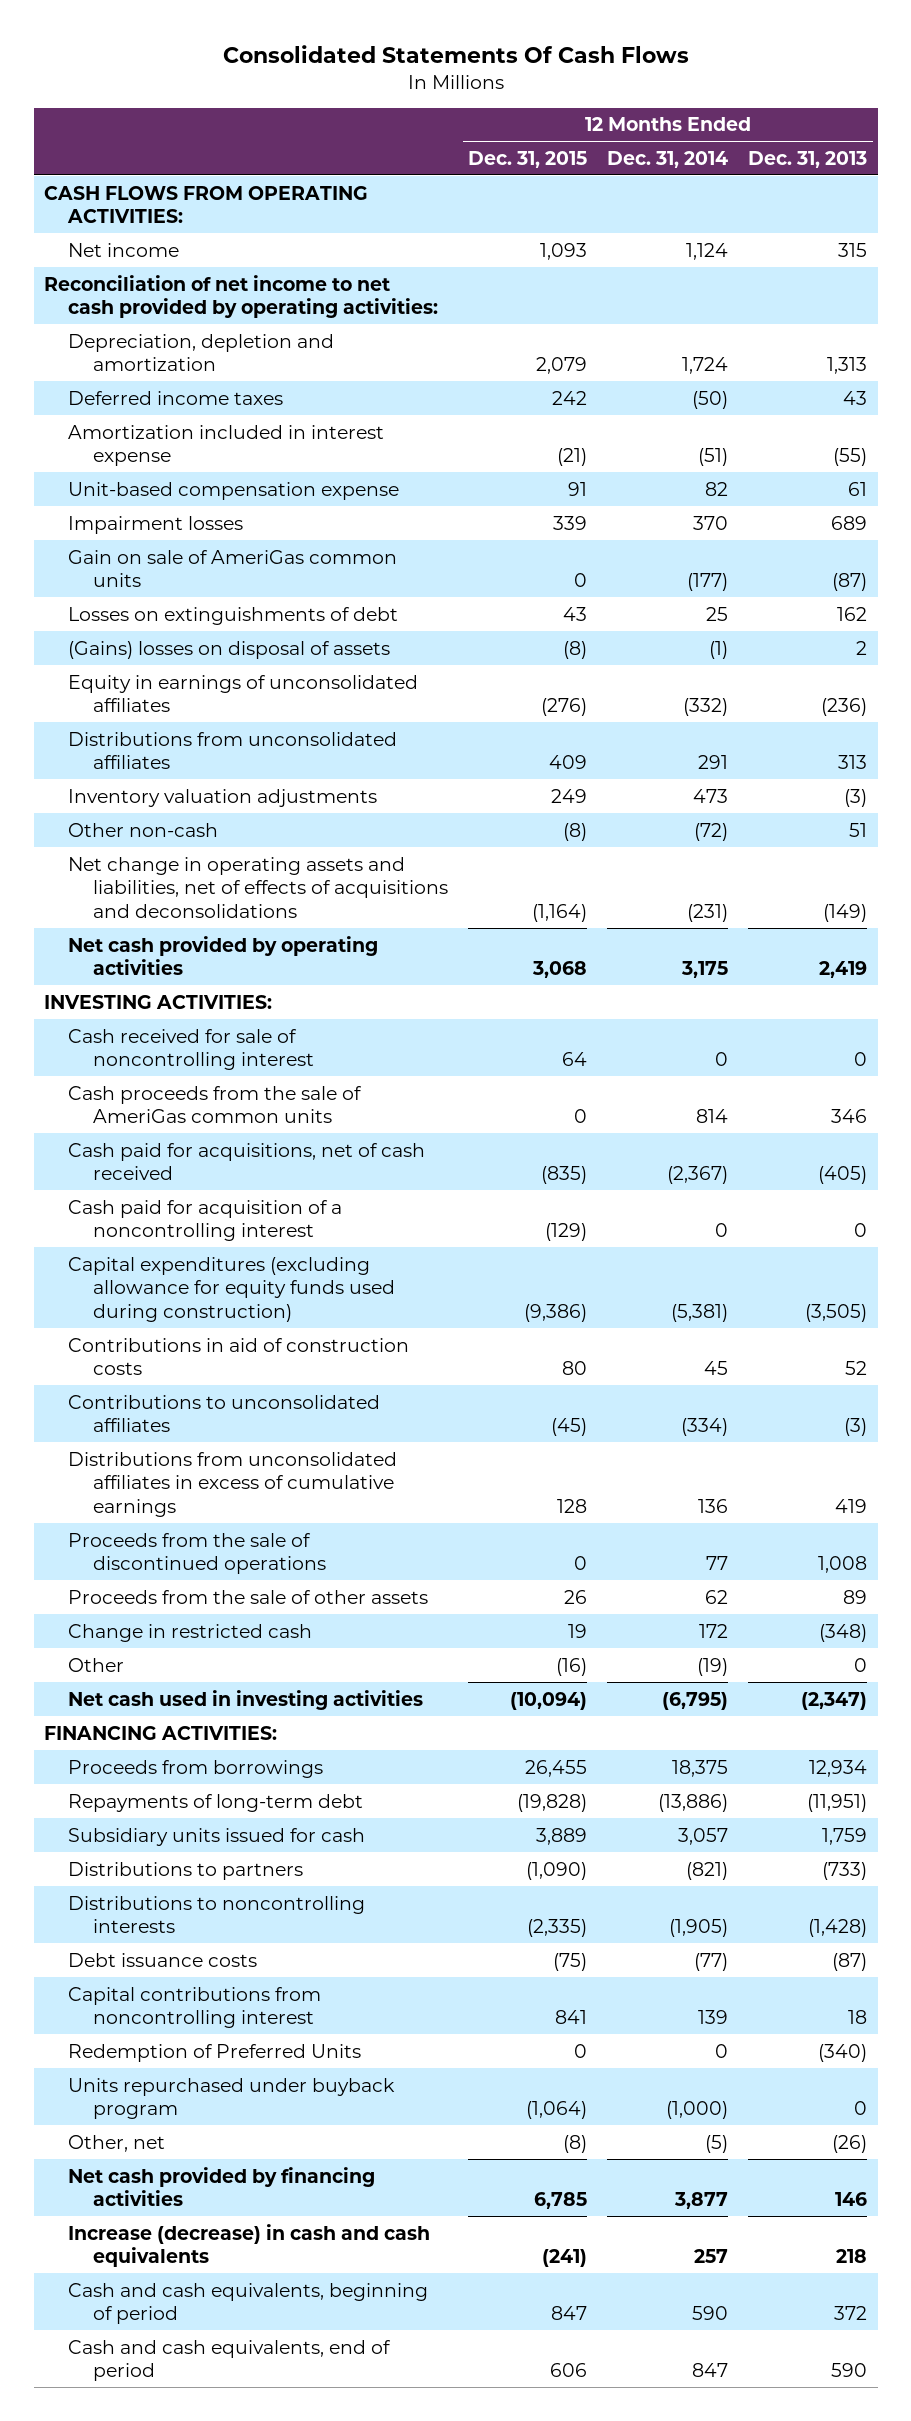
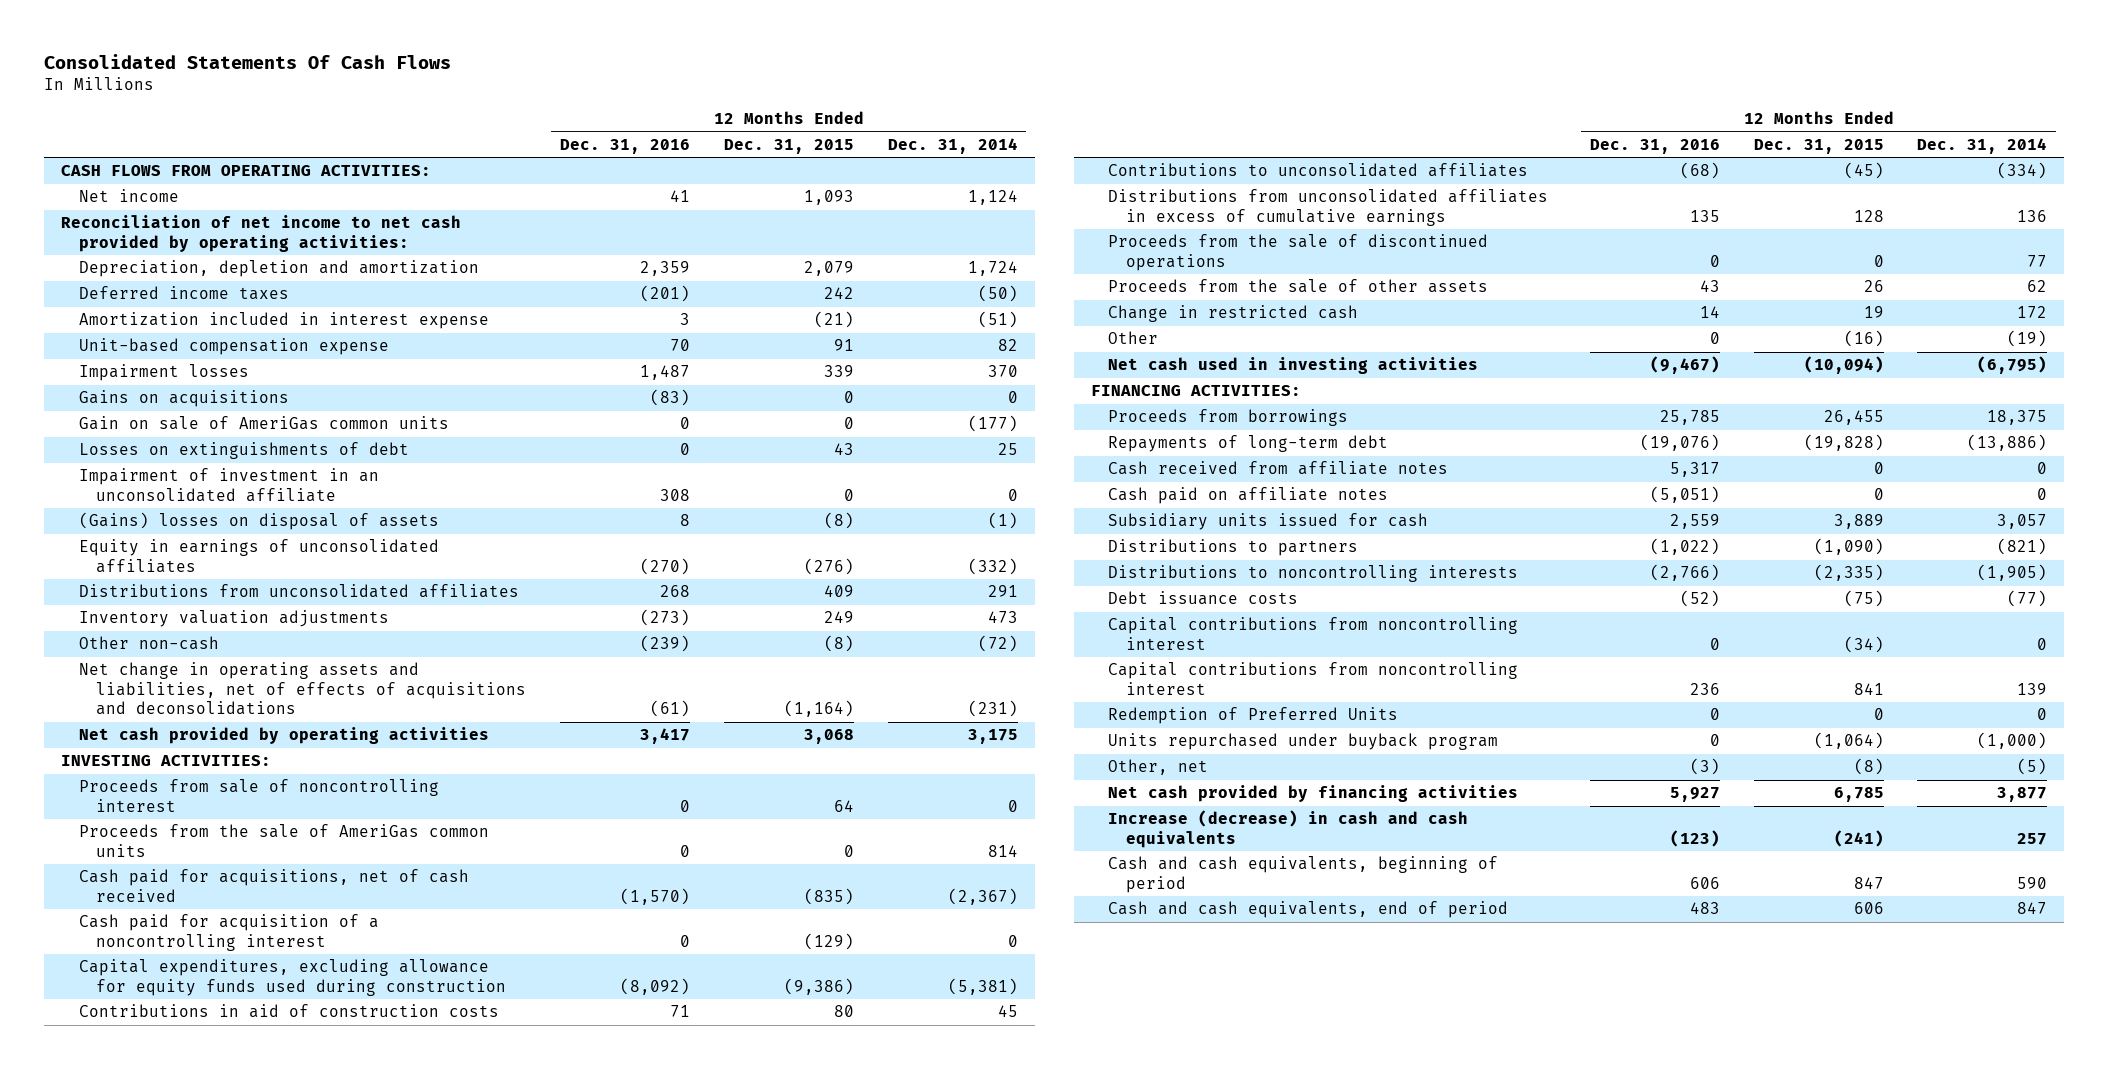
- | 12 Months Ended Dec. 31, 2015 | 12 Months Ended Dec. 31, 2014 | 12 Months Ended Dec. 31, 2013
+ | 12 Months Ended Dec. 31, 2016 | 12 Months Ended Dec. 31, 2015 | 12 Months Ended Dec. 31, 2014
+ Gains on acquisitions | (83) | 0 | 0
+ Impairment of investment in an unconsolidated affiliate | 308 | 0 | 0
- Cash received for sale of noncontrolling interest | 64 | 0 | 0
- Cash proceeds from the sale of AmeriGas common units | 0 | 814 | 346
+ Proceeds from sale of noncontrolling interest | 0 | 64 | 0
+ Proceeds from the sale of AmeriGas common units | 0 | 0 | 814
- Capital expenditures (excluding allowance for equity funds used during construction) | (9,386) | (5,381) | (3,505)
+ Capital expenditures, excluding allowance for equity funds used during construction | (8,092) | (9,386) | (5,381)
+ Cash received from affiliate notes | 5,317 | 0 | 0
+ Cash paid on affiliate notes | (5,051) | 0 | 0
+ Capital contributions from noncontrolling interest | 0 | (34) | 0

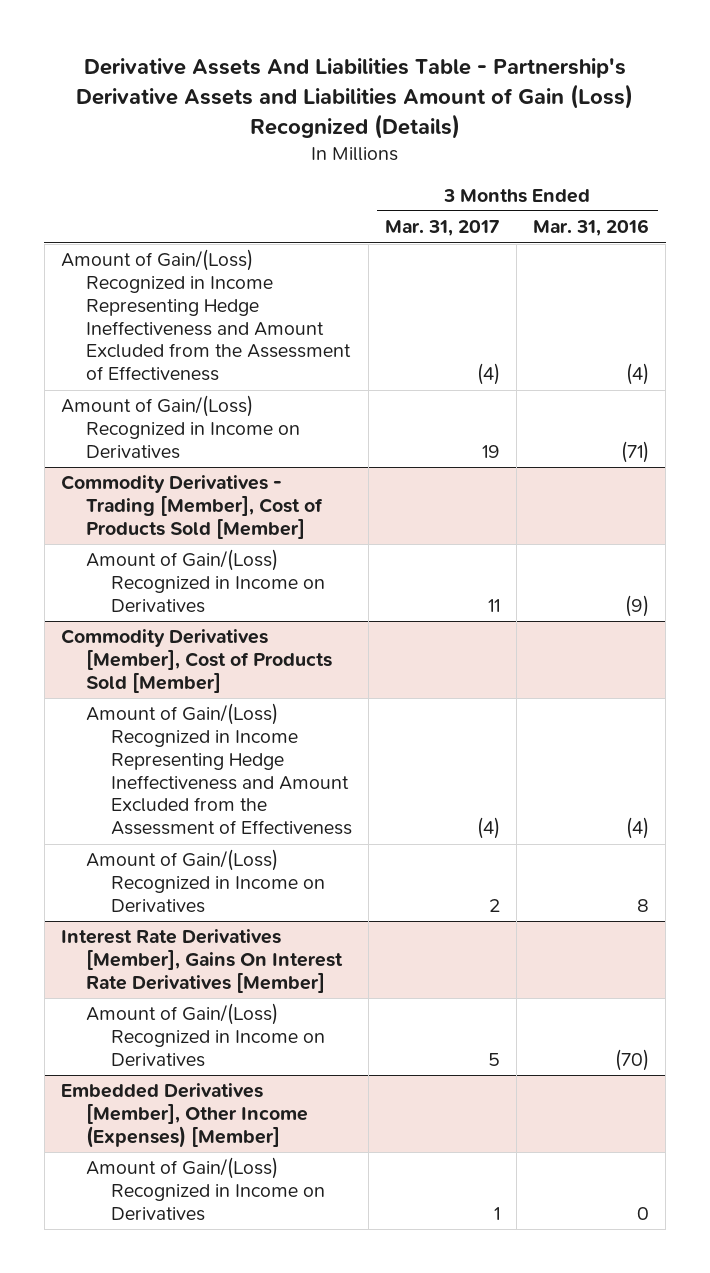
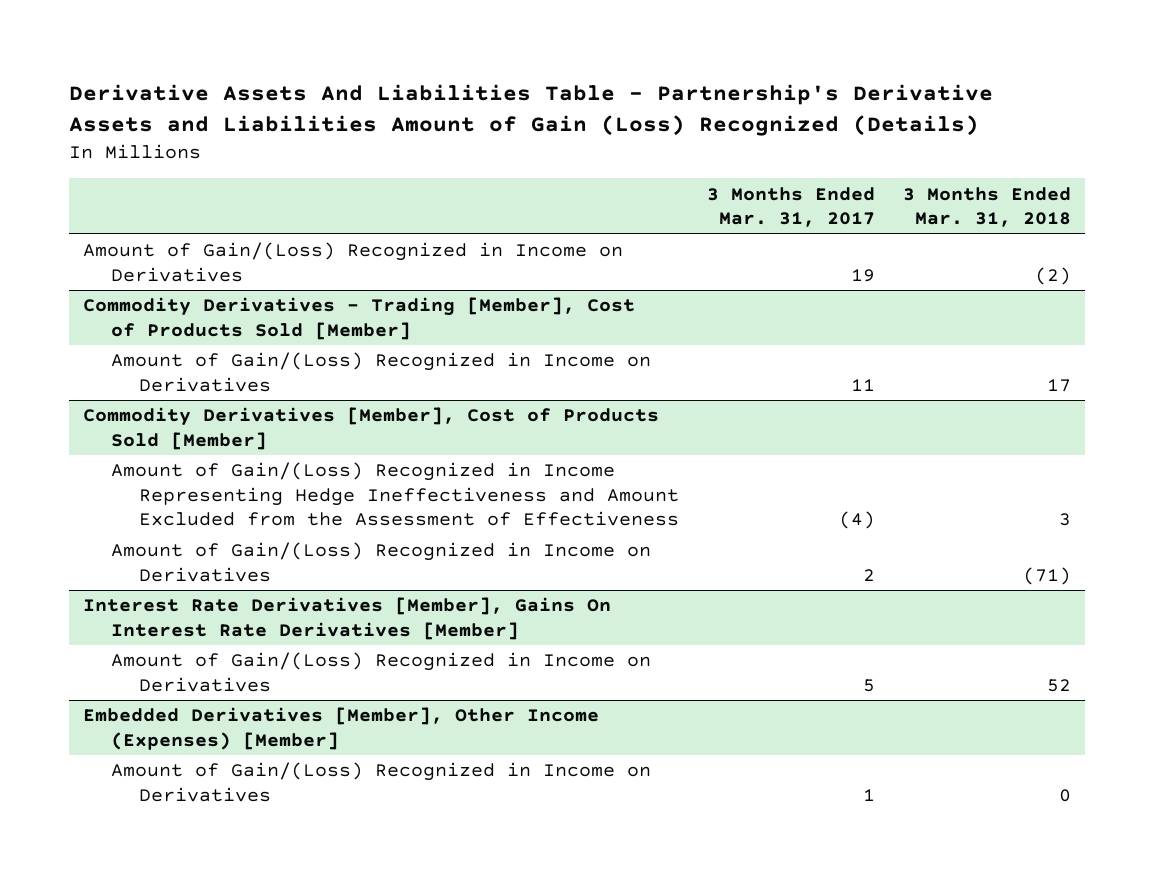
- | 3 Months Ended Mar. 31, 2017 | 3 Months Ended Mar. 31, 2016
+ | 3 Months Ended Mar. 31, 2017 | 3 Months Ended Mar. 31, 2018
- Amount of Gain/(Loss) Recognized in Income Representing Hedge Ineffectiveness and Amount Excluded from the Assessment of Effectiveness | (4) | (4)

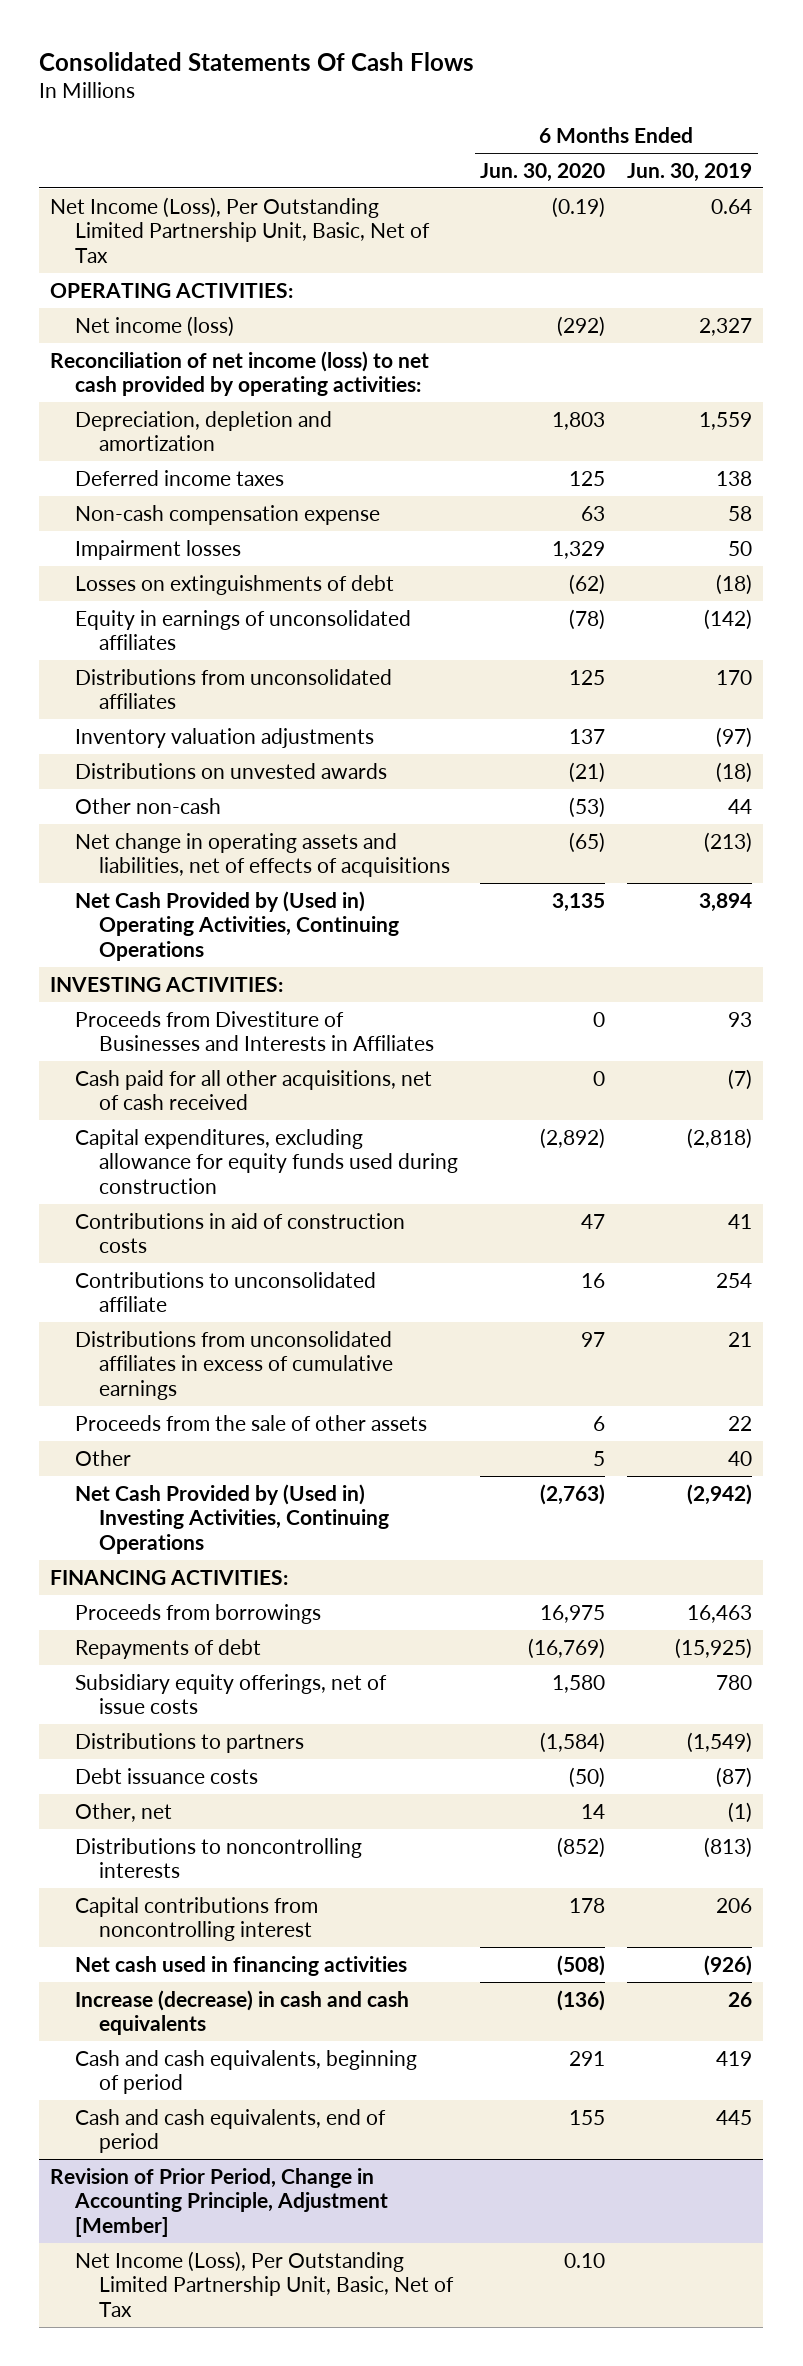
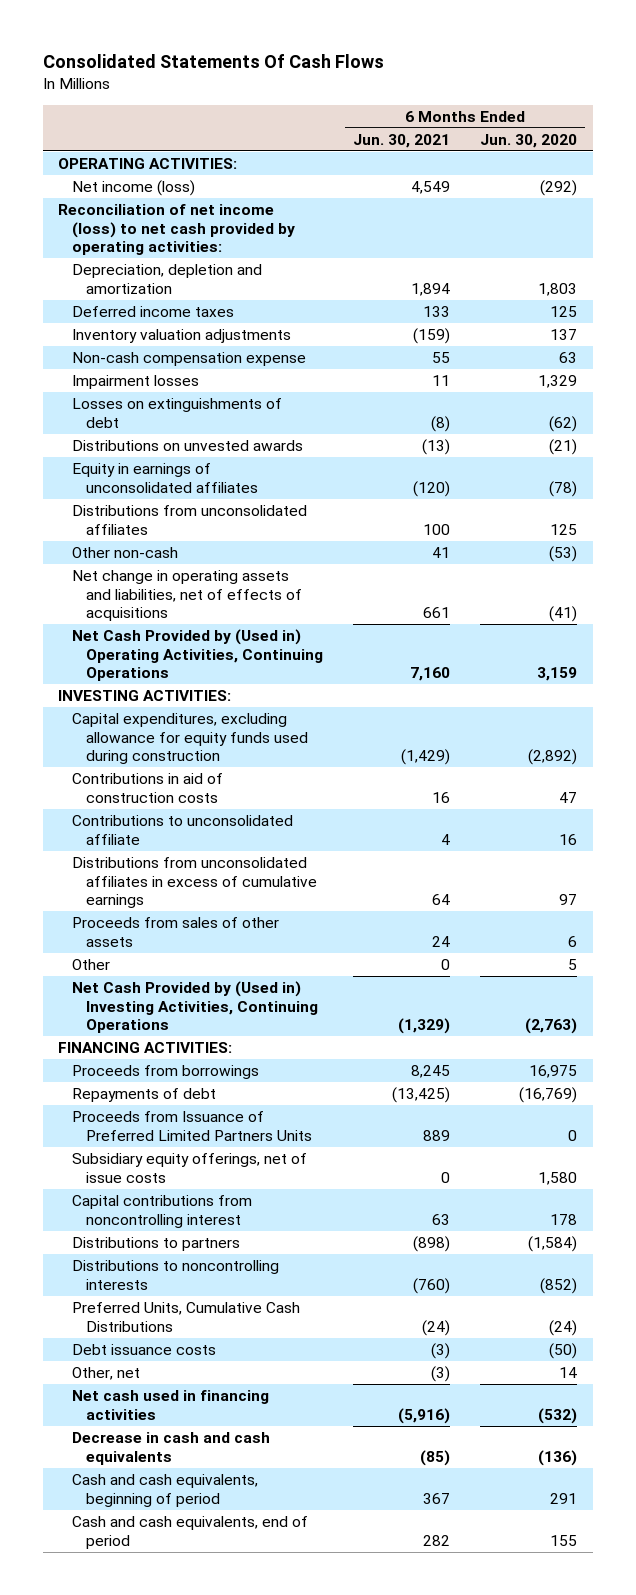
- | 6 Months Ended Jun. 30, 2020 | 6 Months Ended Jun. 30, 2019
+ | 6 Months Ended Jun. 30, 2021 | 6 Months Ended Jun. 30, 2020
- Net Income (Loss), Per Outstanding Limited Partnership Unit, Basic, Net of Tax | (0.19) | 0.64
moved up: Inventory valuation adjustments | (159) | 137
moved up: Distributions on unvested awards | (13) | (21)
- Net change in operating assets and liabilities, net of effects of acquisitions | (65) | (213)
- Net Cash Provided by (Used in) Operating Activities, Continuing Operations | 3,135 | 3,894
+ Net change in operating assets and liabilities, net of effects of acquisitions | 661 | (41)
+ Net Cash Provided by (Used in) Operating Activities, Continuing Operations | 7,160 | 3,159
- Proceeds from Divestiture of Businesses and Interests in Affiliates | 0 | 93
- Cash paid for all other acquisitions, net of cash received | 0 | (7)
- Proceeds from the sale of other assets | 6 | 22
+ Proceeds from sales of other assets | 24 | 6
+ Proceeds from Issuance of Preferred Limited Partners Units | 889 | 0
moved up: Capital contributions from noncontrolling interest | 63 | 178
moved up: Distributions to noncontrolling interests | (760) | (852)
+ Preferred Units, Cumulative Cash Distributions | (24) | (24)
- Net cash used in financing activities | (508) | (926)
- Increase (decrease) in cash and cash equivalents | (136) | 26
+ Net cash used in financing activities | (5,916) | (532)
+ Decrease in cash and cash equivalents | (85) | (136)
- Revision of Prior Period, Change in Accounting Principle, Adjustment [Member]
- Net Income (Loss), Per Outstanding Limited Partnership Unit, Basic, Net of Tax | 0.10 |

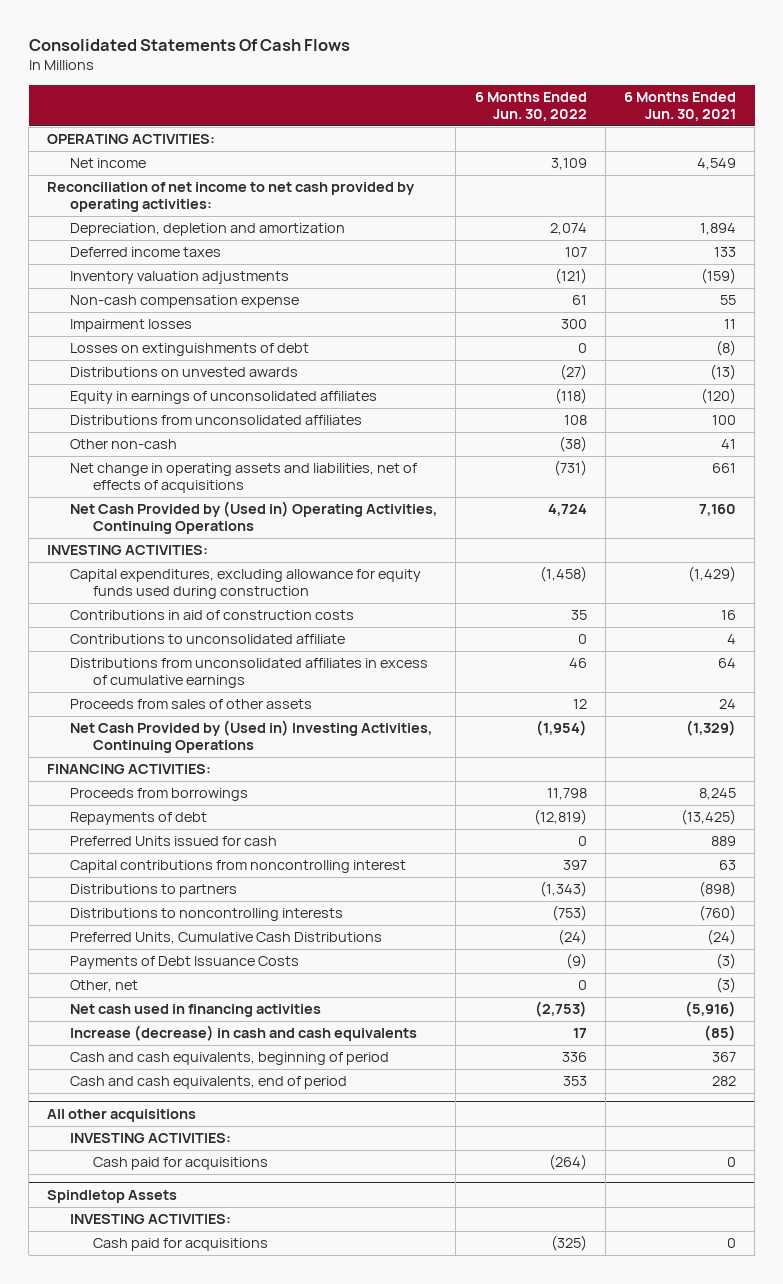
- | 6 Months Ended Jun. 30, 2021 | 6 Months Ended Jun. 30, 2020
+ | 6 Months Ended Jun. 30, 2022 | 6 Months Ended Jun. 30, 2021
- Net income (loss) | 4,549 | (292)
- Reconciliation of net income (loss) to net cash provided by operating activities:
+ Net income | 3,109 | 4,549
+ Reconciliation of net income to net cash provided by operating activities:
- Other | 0 | 5
- Proceeds from Issuance of Preferred Limited Partners Units | 889 | 0
- Subsidiary equity offerings, net of issue costs | 0 | 1,580
+ Preferred Units issued for cash | 0 | 889
- Debt issuance costs | (3) | (50)
+ Payments of Debt Issuance Costs | (9) | (3)
- Decrease in cash and cash equivalents | (85) | (136)
+ Increase (decrease) in cash and cash equivalents | 17 | (85)
+ All other acquisitions
+ INVESTING ACTIVITIES:
+ Cash paid for acquisitions | (264) | 0
+ Spindletop Assets
+ INVESTING ACTIVITIES:
+ Cash paid for acquisitions | (325) | 0

